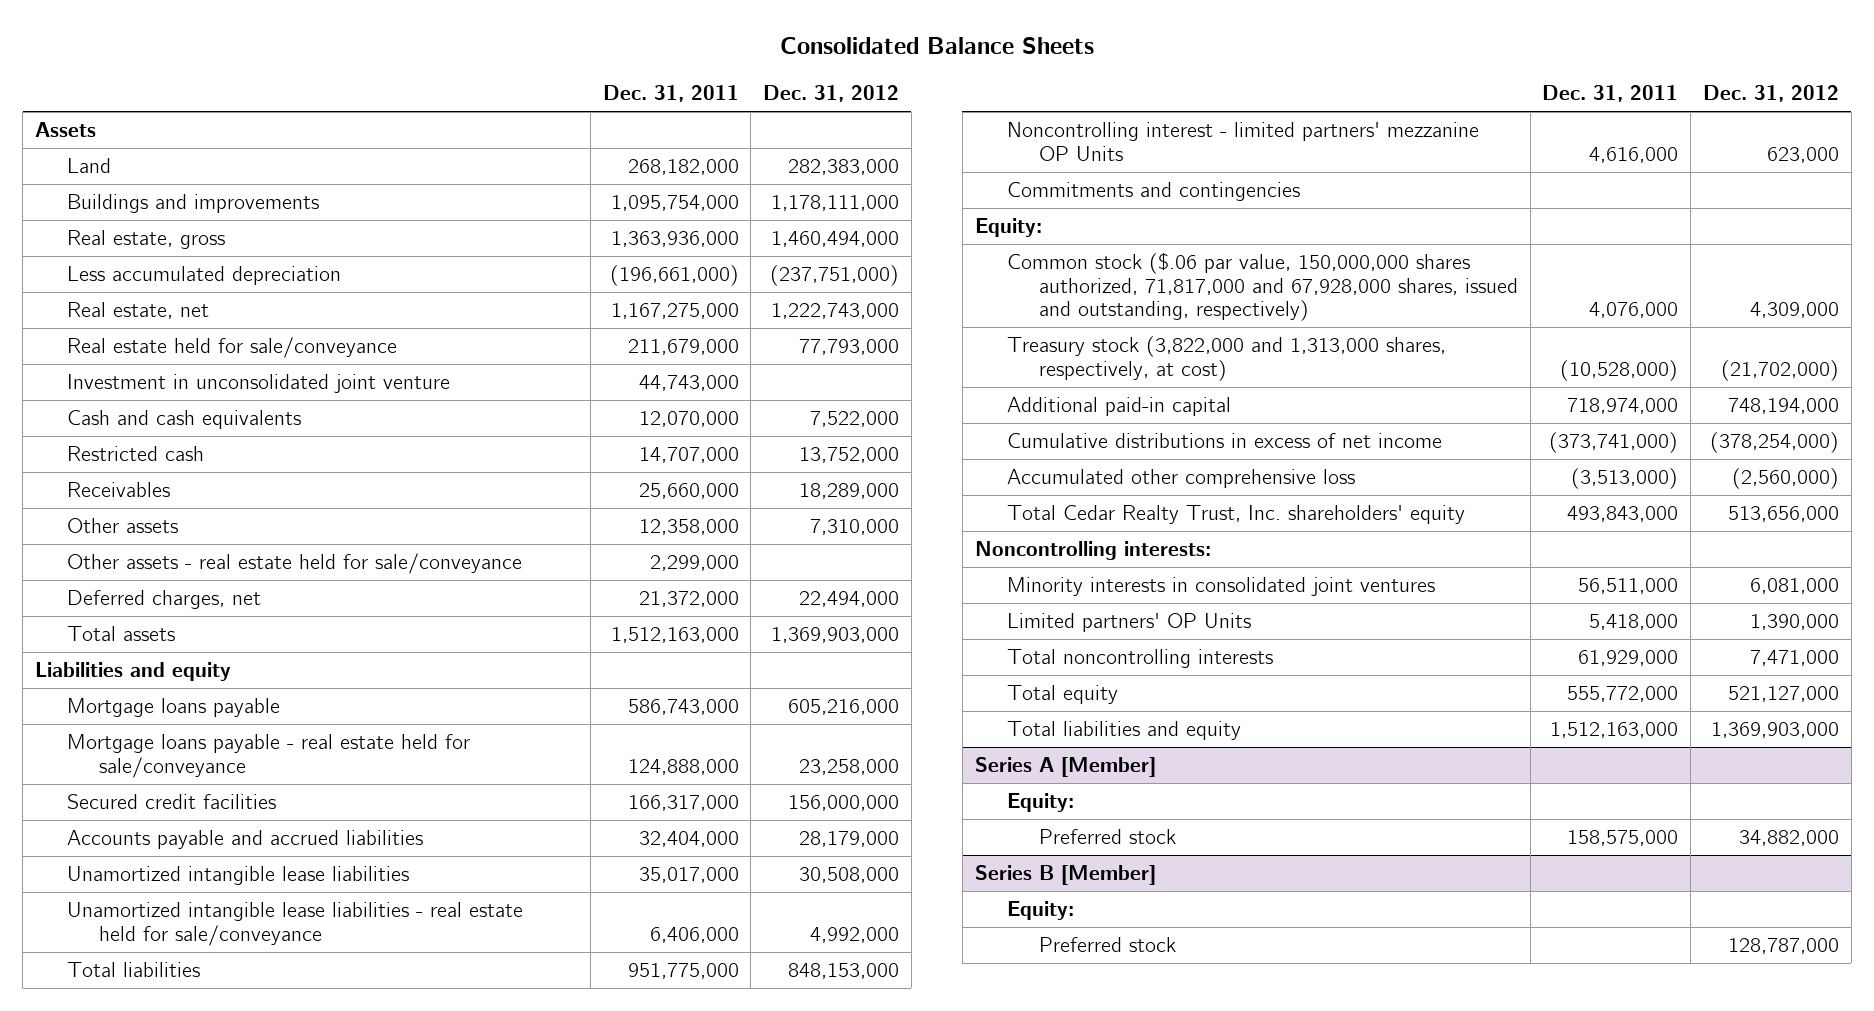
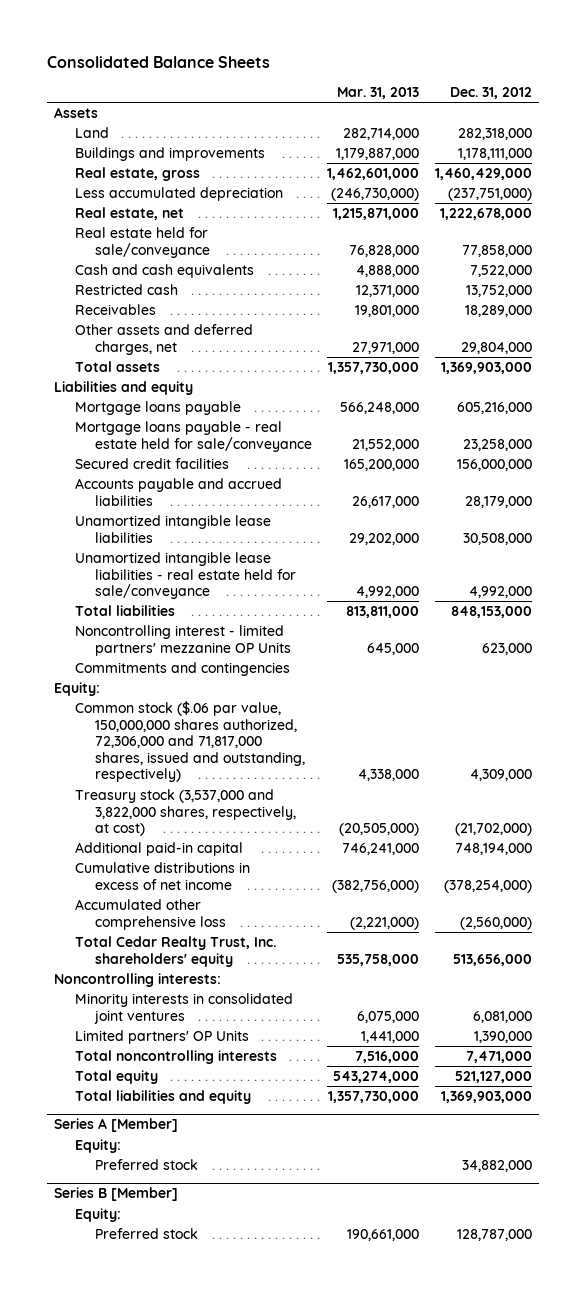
- | Dec. 31, 2011 | Dec. 31, 2012
+ | Mar. 31, 2013 | Dec. 31, 2012
- Land | 268,182,000 | 282,383,000
+ Land | 282,714,000 | 282,318,000
- Real estate, gross | 1,363,936,000 | 1,460,494,000
+ Real estate, gross | 1,462,601,000 | 1,460,429,000
- Real estate, net | 1,167,275,000 | 1,222,743,000
- Real estate held for sale/conveyance | 211,679,000 | 77,793,000
- Investment in unconsolidated joint venture | 44,743,000 |
+ Real estate, net | 1,215,871,000 | 1,222,678,000
+ Real estate held for sale/conveyance | 76,828,000 | 77,858,000
- Other assets | 12,358,000 | 7,310,000
- Other assets - real estate held for sale/conveyance | 2,299,000 |
- Deferred charges, net | 21,372,000 | 22,494,000
+ Other assets and deferred charges, net | 27,971,000 | 29,804,000
- Common stock ($.06 par value, 150,000,000 shares authorized, 71,817,000 and 67,928,000 shares, issued and outstanding, respectively) | 4,076,000 | 4,309,000
- Treasury stock (3,822,000 and 1,313,000 shares, respectively, at cost) | (10,528,000) | (21,702,000)
+ Common stock ($.06 par value, 150,000,000 shares authorized, 72,306,000 and 71,817,000 shares, issued and outstanding, respectively) | 4,338,000 | 4,309,000
+ Treasury stock (3,537,000 and 3,822,000 shares, respectively, at cost) | (20,505,000) | (21,702,000)

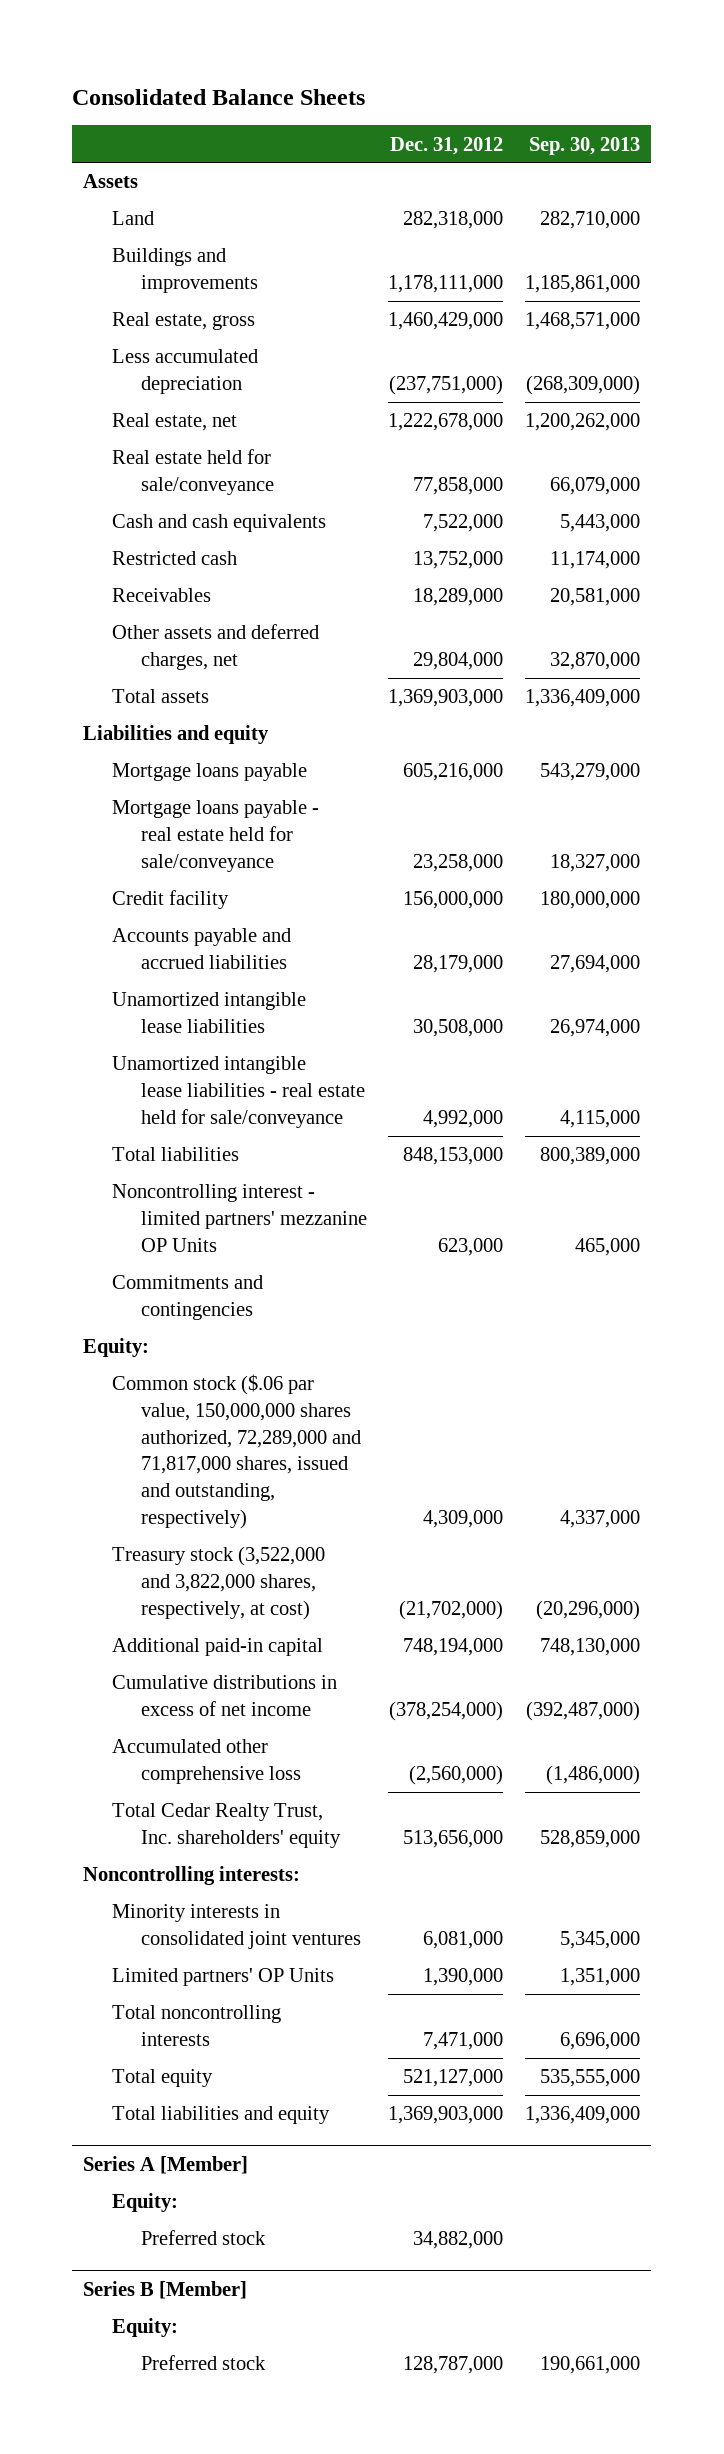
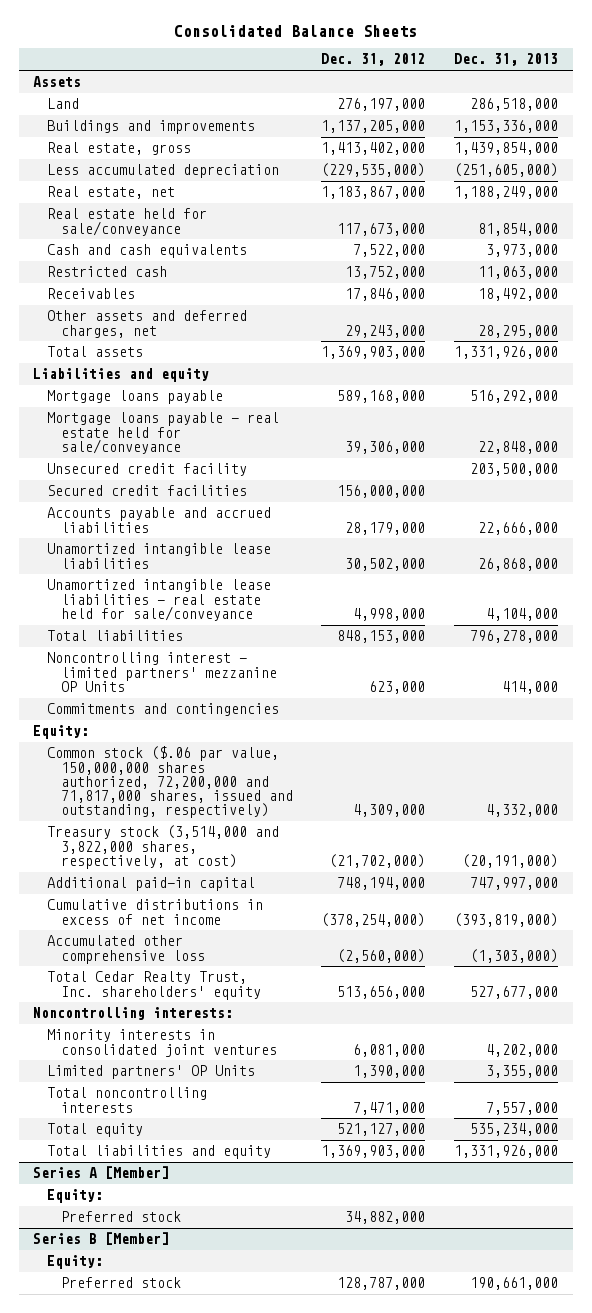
- | Dec. 31, 2012 | Sep. 30, 2013
+ | Dec. 31, 2012 | Dec. 31, 2013
- Land | 282,318,000 | 282,710,000
- Buildings and improvements | 1,178,111,000 | 1,185,861,000
- Real estate, gross | 1,460,429,000 | 1,468,571,000
- Less accumulated depreciation | (237,751,000) | (268,309,000)
- Real estate, net | 1,222,678,000 | 1,200,262,000
- Real estate held for sale/conveyance | 77,858,000 | 66,079,000
+ Land | 276,197,000 | 286,518,000
+ Buildings and improvements | 1,137,205,000 | 1,153,336,000
+ Real estate, gross | 1,413,402,000 | 1,439,854,000
+ Less accumulated depreciation | (229,535,000) | (251,605,000)
+ Real estate, net | 1,183,867,000 | 1,188,249,000
+ Real estate held for sale/conveyance | 117,673,000 | 81,854,000
- Receivables | 18,289,000 | 20,581,000
- Other assets and deferred charges, net | 29,804,000 | 32,870,000
+ Receivables | 17,846,000 | 18,492,000
+ Other assets and deferred charges, net | 29,243,000 | 28,295,000
- Mortgage loans payable | 605,216,000 | 543,279,000
- Mortgage loans payable - real estate held for sale/conveyance | 23,258,000 | 18,327,000
- Credit facility | 156,000,000 | 180,000,000
+ Mortgage loans payable | 589,168,000 | 516,292,000
+ Mortgage loans payable - real estate held for sale/conveyance | 39,306,000 | 22,848,000
+ Unsecured credit facility | | 203,500,000
+ Secured credit facilities | 156,000,000 |
- Unamortized intangible lease liabilities | 30,508,000 | 26,974,000
- Unamortized intangible lease liabilities - real estate held for sale/conveyance | 4,992,000 | 4,115,000
+ Unamortized intangible lease liabilities | 30,502,000 | 26,868,000
+ Unamortized intangible lease liabilities - real estate held for sale/conveyance | 4,998,000 | 4,104,000
- Common stock ($.06 par value, 150,000,000 shares authorized, 72,289,000 and 71,817,000 shares, issued and outstanding, respectively) | 4,309,000 | 4,337,000
- Treasury stock (3,522,000 and 3,822,000 shares, respectively, at cost) | (21,702,000) | (20,296,000)
+ Common stock ($.06 par value, 150,000,000 shares authorized, 72,200,000 and 71,817,000 shares, issued and outstanding, respectively) | 4,309,000 | 4,332,000
+ Treasury stock (3,514,000 and 3,822,000 shares, respectively, at cost) | (21,702,000) | (20,191,000)

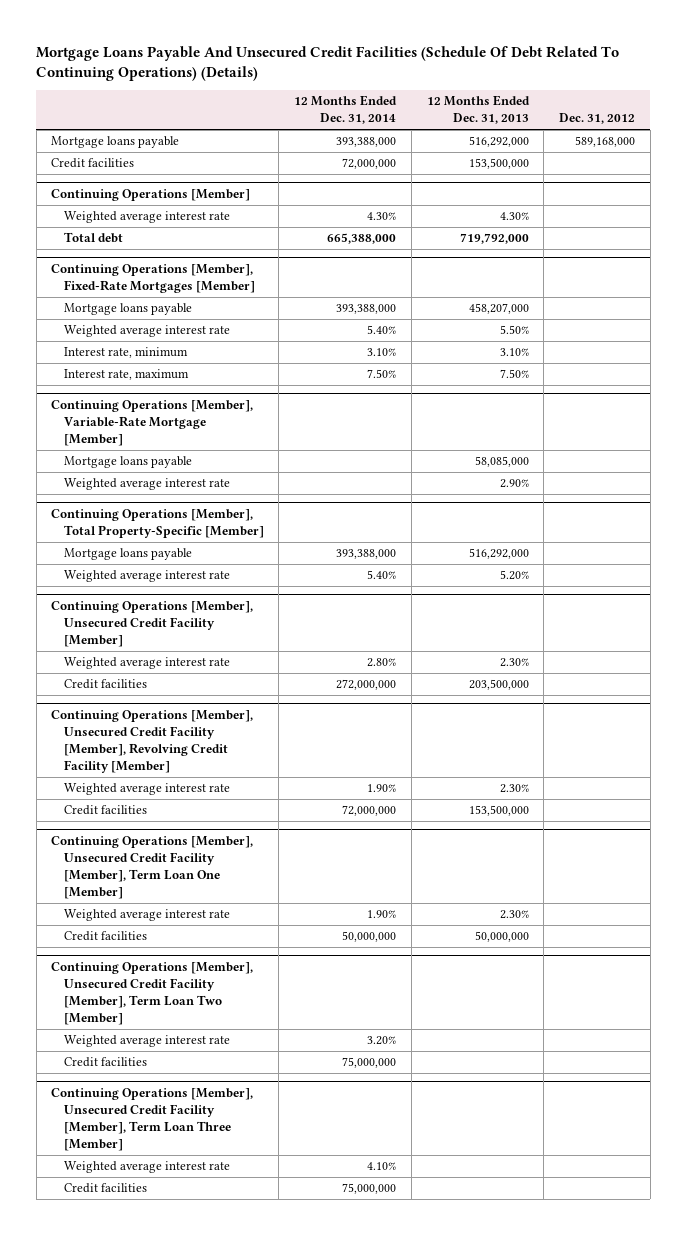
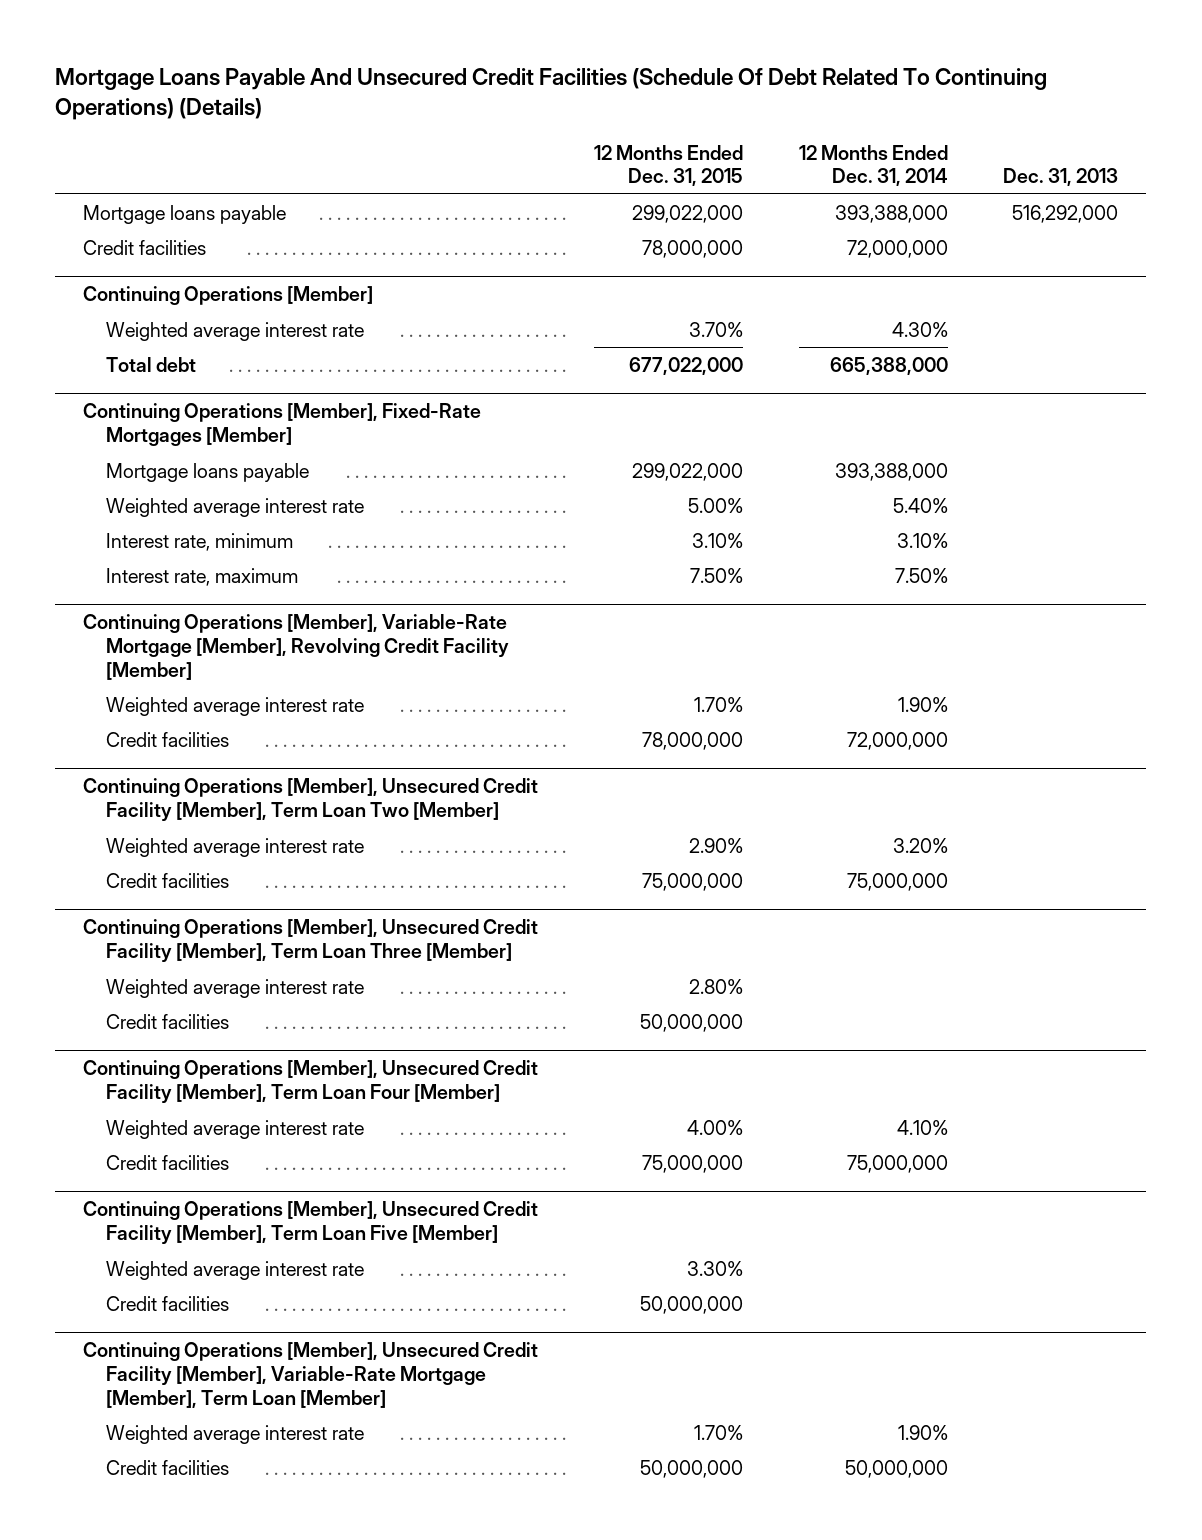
- | 12 Months Ended Dec. 31, 2014 | 12 Months Ended Dec. 31, 2013 | Dec. 31, 2012
+ | 12 Months Ended Dec. 31, 2015 | 12 Months Ended Dec. 31, 2014 | Dec. 31, 2013
- Continuing Operations [Member], Variable-Rate Mortgage [Member]
- Mortgage loans payable | | 58,085,000 |
- Weighted average interest rate | | 2.90% |
- Continuing Operations [Member], Total Property-Specific [Member]
- Mortgage loans payable | 393,388,000 | 516,292,000 |
- Weighted average interest rate | 5.40% | 5.20% |
- Continuing Operations [Member], Unsecured Credit Facility [Member]
- Weighted average interest rate | 2.80% | 2.30% |
- Credit facilities | 272,000,000 | 203,500,000 |
- Continuing Operations [Member], Unsecured Credit Facility [Member], Revolving Credit Facility [Member]
+ Continuing Operations [Member], Variable-Rate Mortgage [Member], Revolving Credit Facility [Member]
- Continuing Operations [Member], Unsecured Credit Facility [Member], Term Loan One [Member]
- Weighted average interest rate | 1.90% | 2.30% |
- Credit facilities | 50,000,000 | 50,000,000 |
@ Continuing Operations [Member], Unsecured Credit Facility [Member], Term Loan Three [Member]
+ Weighted average interest rate | 2.80% | |
+ Credit facilities | 50,000,000 | |
+ Continuing Operations [Member], Unsecured Credit Facility [Member], Term Loan Four [Member]
+ Continuing Operations [Member], Unsecured Credit Facility [Member], Term Loan Five [Member]
+ Weighted average interest rate | 3.30% | |
+ Credit facilities | 50,000,000 | |
+ Continuing Operations [Member], Unsecured Credit Facility [Member], Variable-Rate Mortgage [Member], Term Loan [Member]
+ Weighted average interest rate | 1.70% | 1.90% |
+ Credit facilities | 50,000,000 | 50,000,000 |

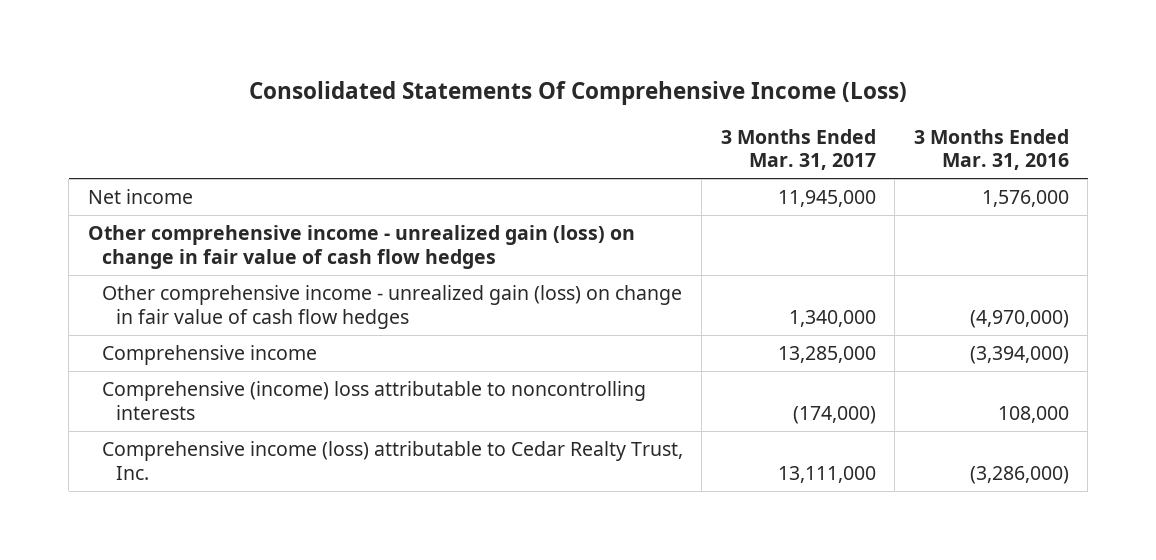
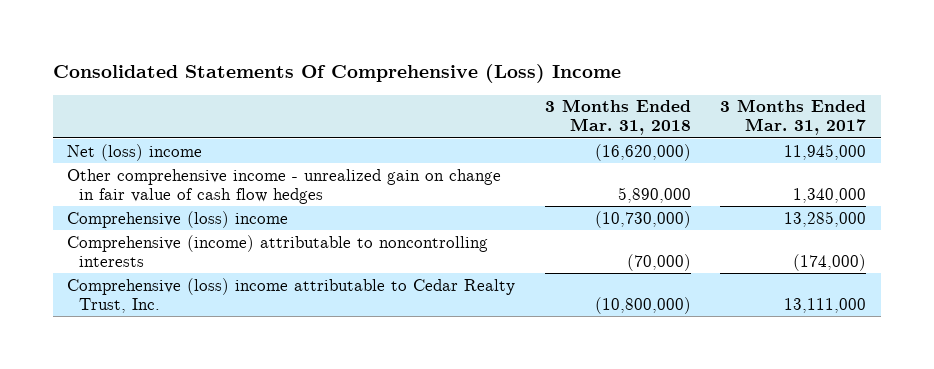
- Consolidated Statements Of Comprehensive Income (Loss)
+ Consolidated Statements Of Comprehensive (Loss) Income
- | 3 Months Ended Mar. 31, 2017 | 3 Months Ended Mar. 31, 2016
+ | 3 Months Ended Mar. 31, 2018 | 3 Months Ended Mar. 31, 2017
- Net income | 11,945,000 | 1,576,000
- Other comprehensive income - unrealized gain (loss) on change in fair value of cash flow hedges
- Other comprehensive income - unrealized gain (loss) on change in fair value of cash flow hedges | 1,340,000 | (4,970,000)
- Comprehensive income | 13,285,000 | (3,394,000)
- Comprehensive (income) loss attributable to noncontrolling interests | (174,000) | 108,000
- Comprehensive income (loss) attributable to Cedar Realty Trust, Inc. | 13,111,000 | (3,286,000)
+ Net (loss) income | (16,620,000) | 11,945,000
+ Other comprehensive income - unrealized gain on change in fair value of cash flow hedges | 5,890,000 | 1,340,000
+ Comprehensive (loss) income | (10,730,000) | 13,285,000
+ Comprehensive (income) attributable to noncontrolling interests | (70,000) | (174,000)
+ Comprehensive (loss) income attributable to Cedar Realty Trust, Inc. | (10,800,000) | 13,111,000

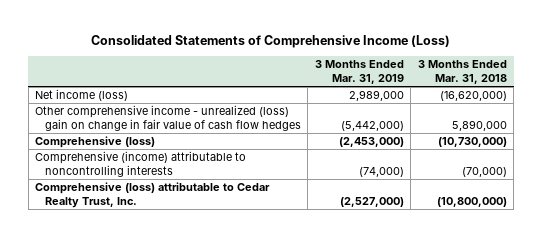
- Consolidated Statements Of Comprehensive (Loss) Income
+ Consolidated Statements of Comprehensive Income (Loss)
- | 3 Months Ended Mar. 31, 2018 | 3 Months Ended Mar. 31, 2017
+ | 3 Months Ended Mar. 31, 2019 | 3 Months Ended Mar. 31, 2018
- Net (loss) income | (16,620,000) | 11,945,000
- Other comprehensive income - unrealized gain on change in fair value of cash flow hedges | 5,890,000 | 1,340,000
- Comprehensive (loss) income | (10,730,000) | 13,285,000
+ Net income (loss) | 2,989,000 | (16,620,000)
+ Other comprehensive income - unrealized (loss) gain on change in fair value of cash flow hedges | (5,442,000) | 5,890,000
+ Comprehensive (loss) | (2,453,000) | (10,730,000)
- Comprehensive (loss) income attributable to Cedar Realty Trust, Inc. | (10,800,000) | 13,111,000
+ Comprehensive (loss) attributable to Cedar Realty Trust, Inc. | (2,527,000) | (10,800,000)

